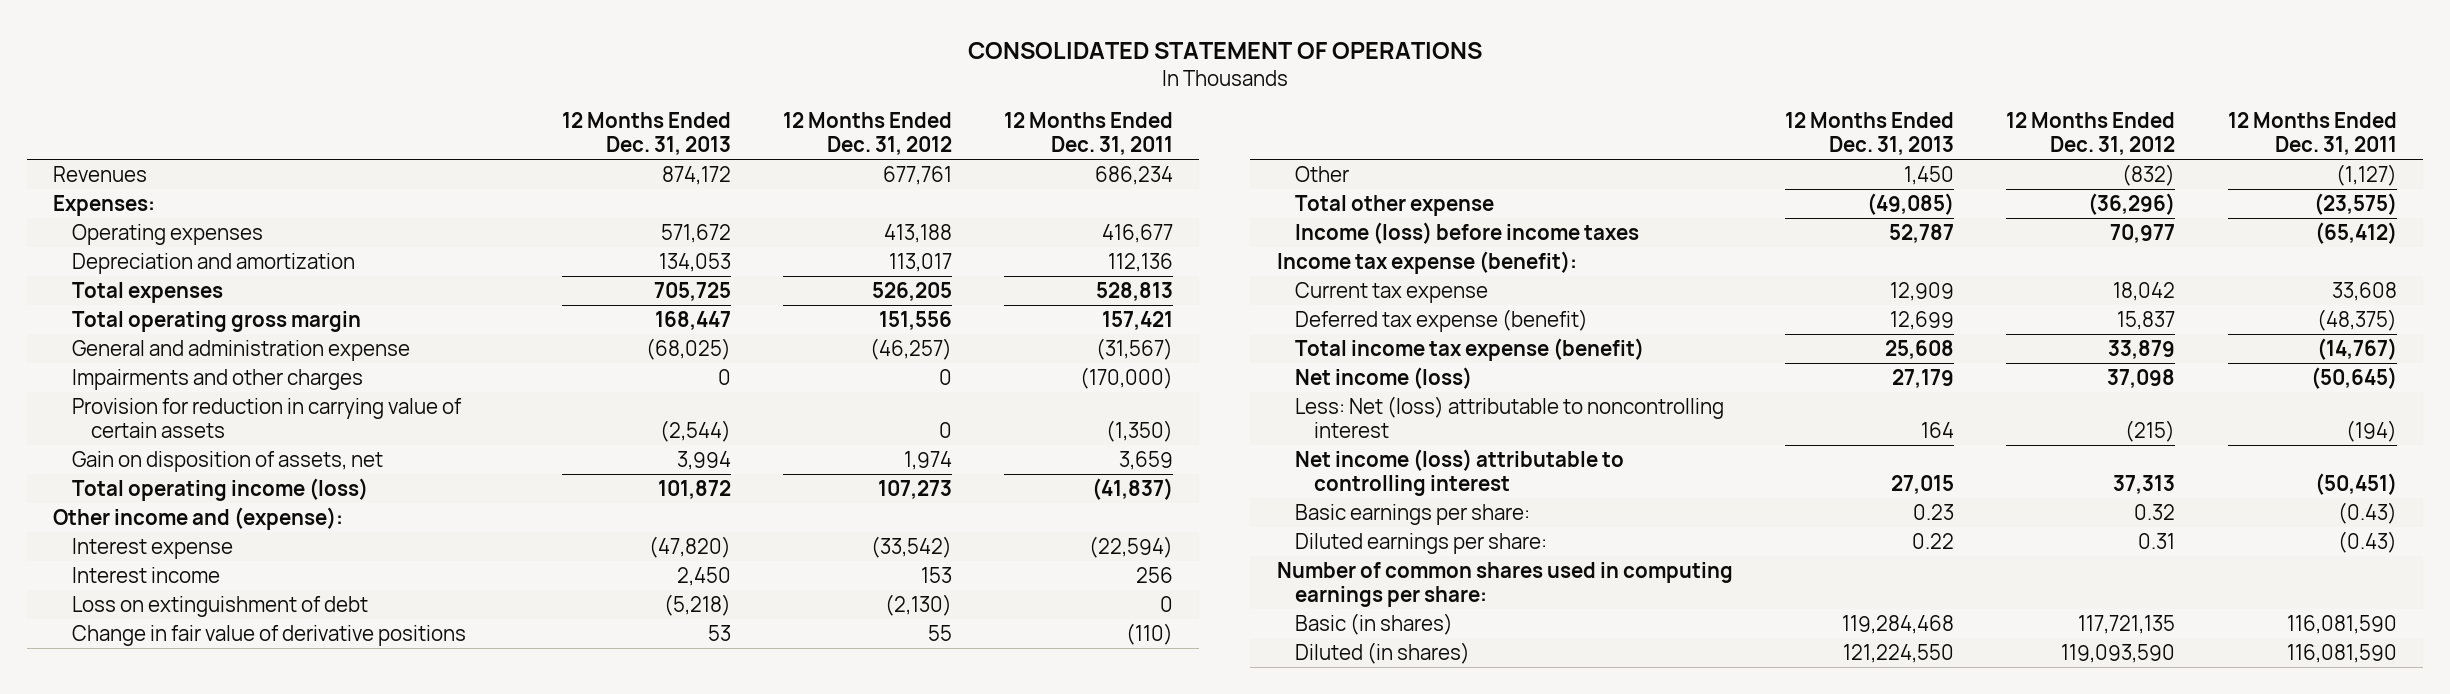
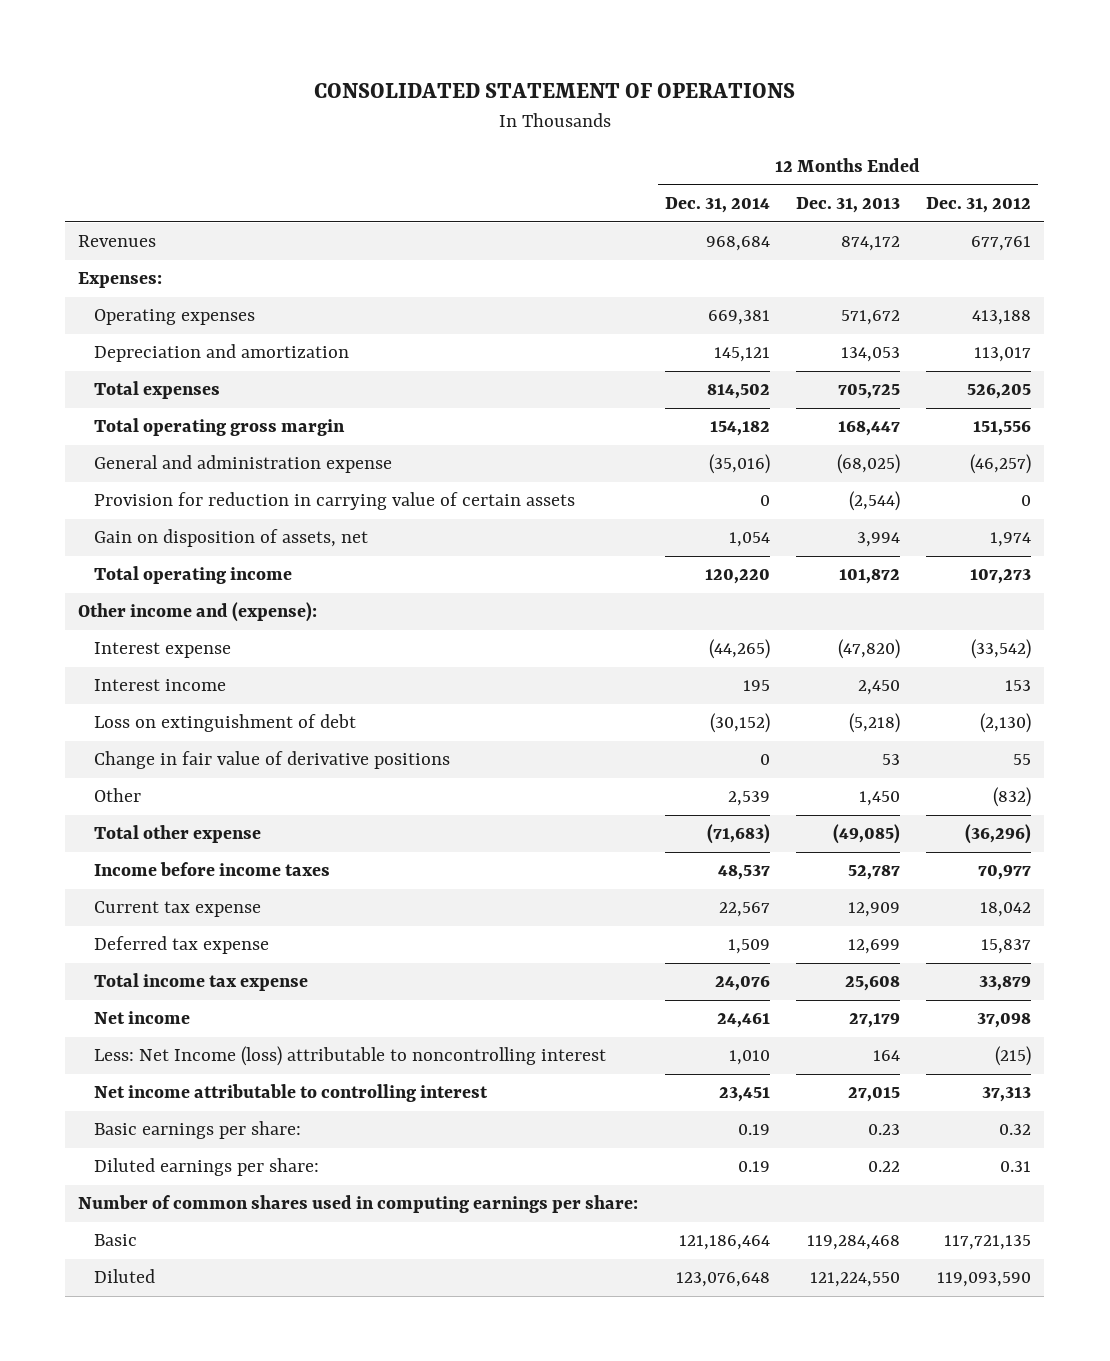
- | 12 Months Ended Dec. 31, 2013 | 12 Months Ended Dec. 31, 2012 | 12 Months Ended Dec. 31, 2011
+ | 12 Months Ended Dec. 31, 2014 | 12 Months Ended Dec. 31, 2013 | 12 Months Ended Dec. 31, 2012
- Impairments and other charges | 0 | 0 | (170,000)
- Total operating income (loss) | 101,872 | 107,273 | (41,837)
+ Total operating income | 120,220 | 101,872 | 107,273
- Income (loss) before income taxes | 52,787 | 70,977 | (65,412)
- Income tax expense (benefit):
+ Income before income taxes | 48,537 | 52,787 | 70,977
- Deferred tax expense (benefit) | 12,699 | 15,837 | (48,375)
- Total income tax expense (benefit) | 25,608 | 33,879 | (14,767)
- Net income (loss) | 27,179 | 37,098 | (50,645)
- Less: Net (loss) attributable to noncontrolling interest | 164 | (215) | (194)
- Net income (loss) attributable to controlling interest | 27,015 | 37,313 | (50,451)
+ Deferred tax expense | 1,509 | 12,699 | 15,837
+ Total income tax expense | 24,076 | 25,608 | 33,879
+ Net income | 24,461 | 27,179 | 37,098
+ Less: Net Income (loss) attributable to noncontrolling interest | 1,010 | 164 | (215)
+ Net income attributable to controlling interest | 23,451 | 27,015 | 37,313
- Basic (in shares) | 119,284,468 | 117,721,135 | 116,081,590
- Diluted (in shares) | 121,224,550 | 119,093,590 | 116,081,590
+ Basic | 121,186,464 | 119,284,468 | 117,721,135
+ Diluted | 123,076,648 | 121,224,550 | 119,093,590

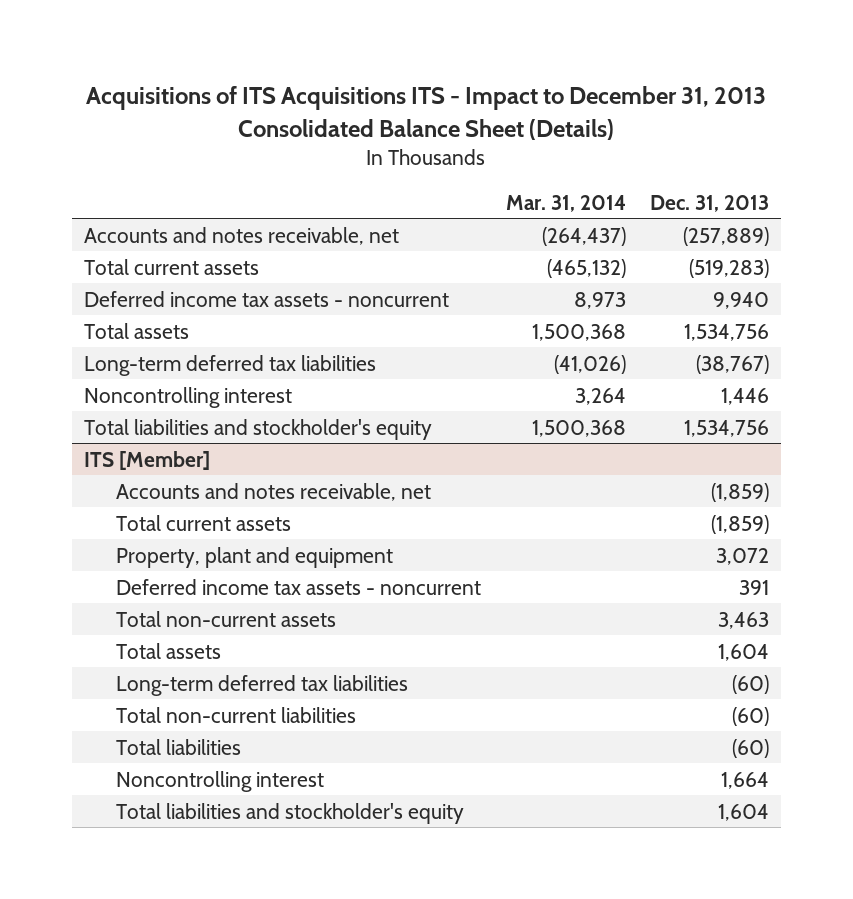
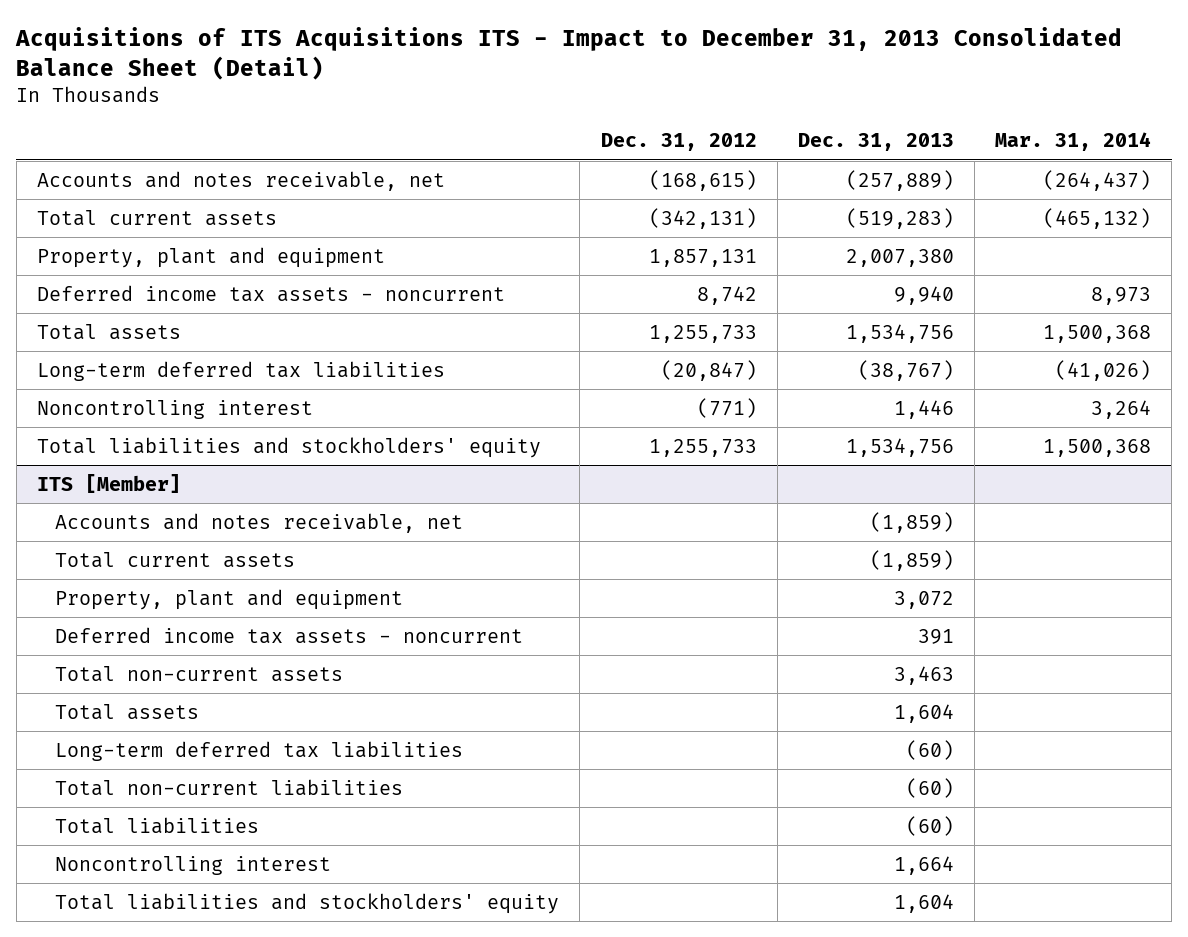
- Acquisitions of ITS Acquisitions ITS - Impact to December 31, 2013 Consolidated Balance Sheet (Details)
+ Acquisitions of ITS Acquisitions ITS - Impact to December 31, 2013 Consolidated Balance Sheet (Detail)
- | Mar. 31, 2014 | Dec. 31, 2013
+ | Dec. 31, 2012 | Dec. 31, 2013 | Mar. 31, 2014
+ Property, plant and equipment | 1,857,131 | 2,007,380 |
- Total liabilities and stockholder's equity | 1,500,368 | 1,534,756
+ Total liabilities and stockholders' equity | 1,255,733 | 1,534,756 | 1,500,368
@ ITS [Member]
- Total liabilities and stockholder's equity | | 1,604
+ Total liabilities and stockholders' equity | | 1,604 |

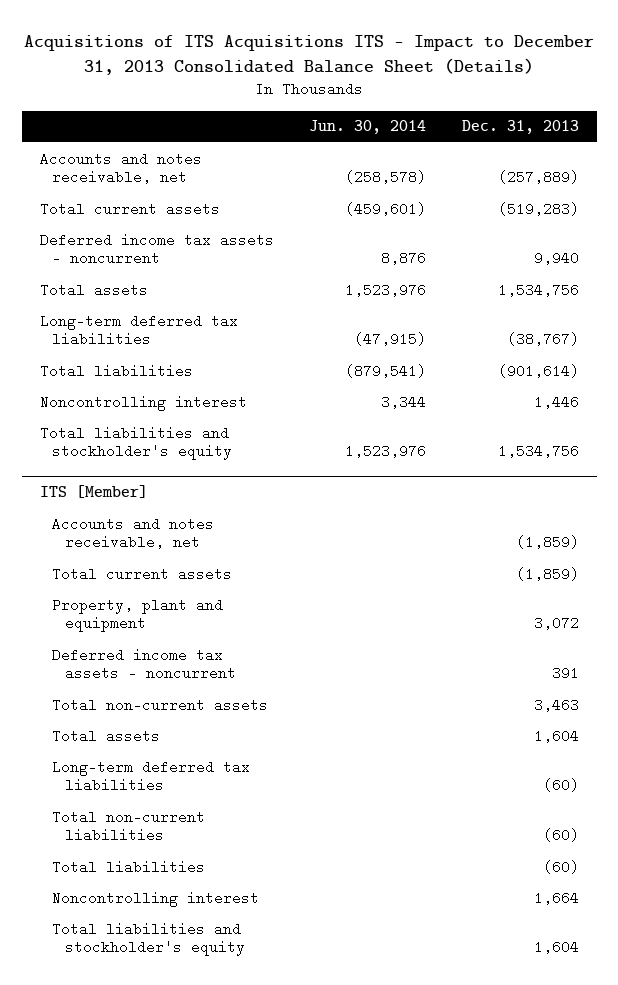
- Acquisitions of ITS Acquisitions ITS - Impact to December 31, 2013 Consolidated Balance Sheet (Detail)
+ Acquisitions of ITS Acquisitions ITS - Impact to December 31, 2013 Consolidated Balance Sheet (Details)
- | Dec. 31, 2012 | Dec. 31, 2013 | Mar. 31, 2014
+ | Jun. 30, 2014 | Dec. 31, 2013
- Property, plant and equipment | 1,857,131 | 2,007,380 |
+ Total liabilities | (879,541) | (901,614)
- Total liabilities and stockholders' equity | 1,255,733 | 1,534,756 | 1,500,368
+ Total liabilities and stockholder's equity | 1,523,976 | 1,534,756
@ ITS [Member]
- Total liabilities and stockholders' equity | | 1,604 |
+ Total liabilities and stockholder's equity | | 1,604

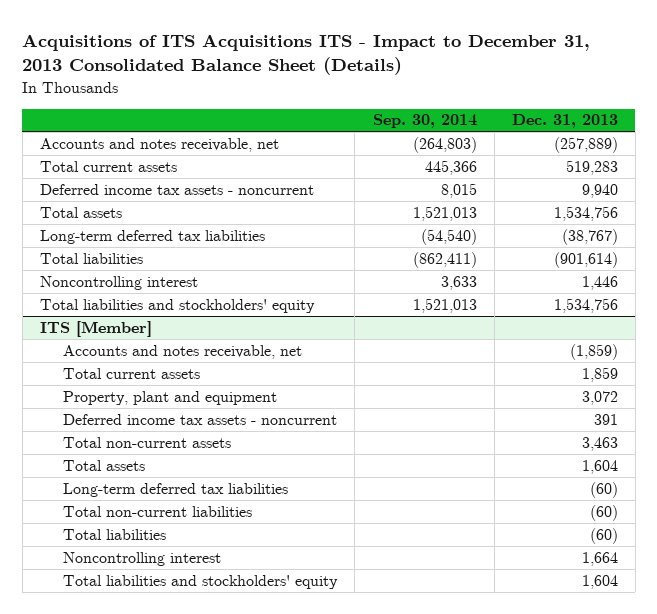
- | Jun. 30, 2014 | Dec. 31, 2013
+ | Sep. 30, 2014 | Dec. 31, 2013
- Total current assets | (459,601) | (519,283)
+ Total current assets | 445,366 | 519,283
- Total liabilities and stockholder's equity | 1,523,976 | 1,534,756
+ Total liabilities and stockholders' equity | 1,521,013 | 1,534,756
@ ITS [Member]
- Total current assets | | (1,859)
+ Total current assets | | 1,859
- Total liabilities and stockholder's equity | | 1,604
+ Total liabilities and stockholders' equity | | 1,604

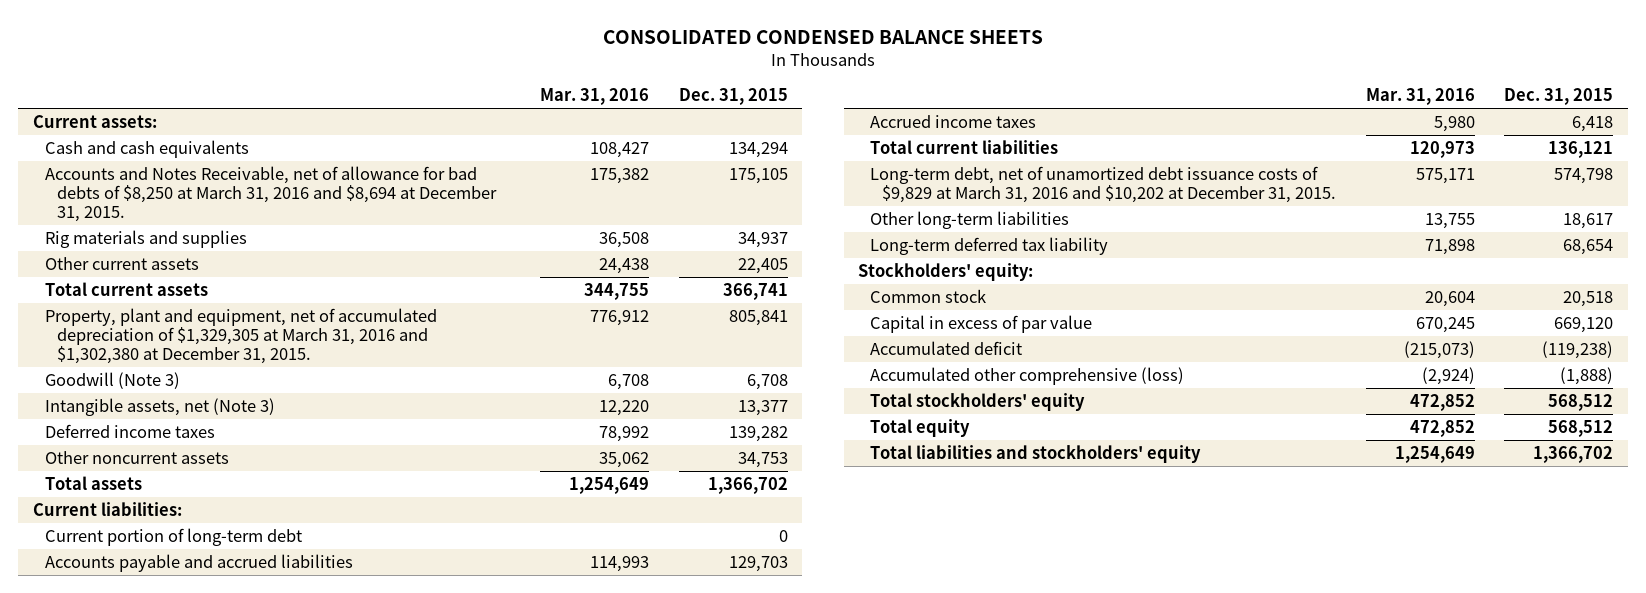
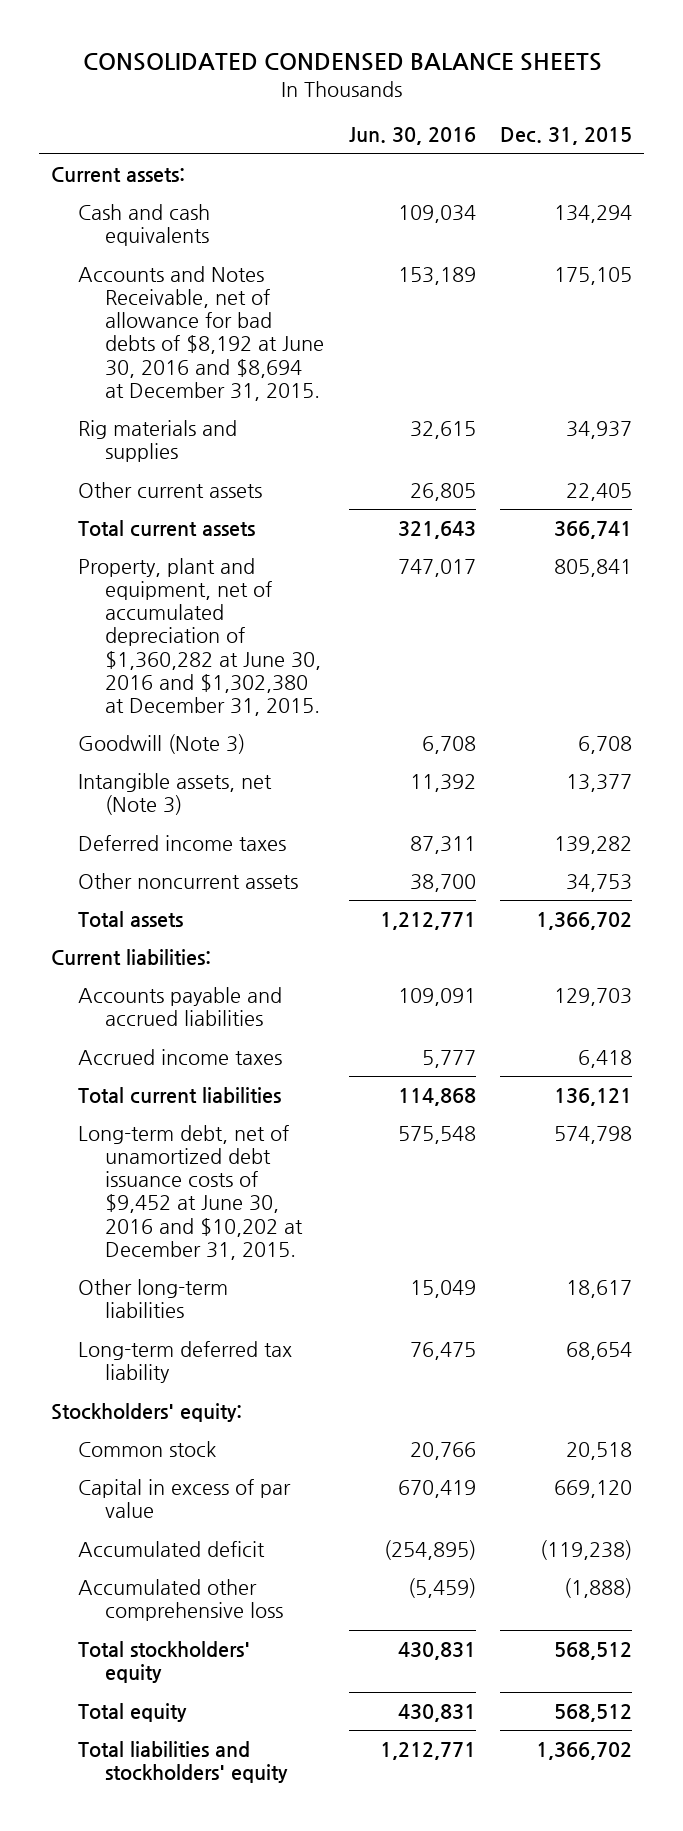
- | Mar. 31, 2016 | Dec. 31, 2015
+ | Jun. 30, 2016 | Dec. 31, 2015
- Accounts and Notes Receivable, net of allowance for bad debts of $8,250 at March 31, 2016 and $8,694 at December 31, 2015. | 175,382 | 175,105
+ Accounts and Notes Receivable, net of allowance for bad debts of $8,192 at June 30, 2016 and $8,694 at December 31, 2015. | 153,189 | 175,105
- Property, plant and equipment, net of accumulated depreciation of $1,329,305 at March 31, 2016 and $1,302,380 at December 31, 2015. | 776,912 | 805,841
+ Property, plant and equipment, net of accumulated depreciation of $1,360,282 at June 30, 2016 and $1,302,380 at December 31, 2015. | 747,017 | 805,841
- Current portion of long-term debt | | 0
- Long-term debt, net of unamortized debt issuance costs of $9,829 at March 31, 2016 and $10,202 at December 31, 2015. | 575,171 | 574,798
+ Long-term debt, net of unamortized debt issuance costs of $9,452 at June 30, 2016 and $10,202 at December 31, 2015. | 575,548 | 574,798
- Accumulated other comprehensive (loss) | (2,924) | (1,888)
+ Accumulated other comprehensive loss | (5,459) | (1,888)

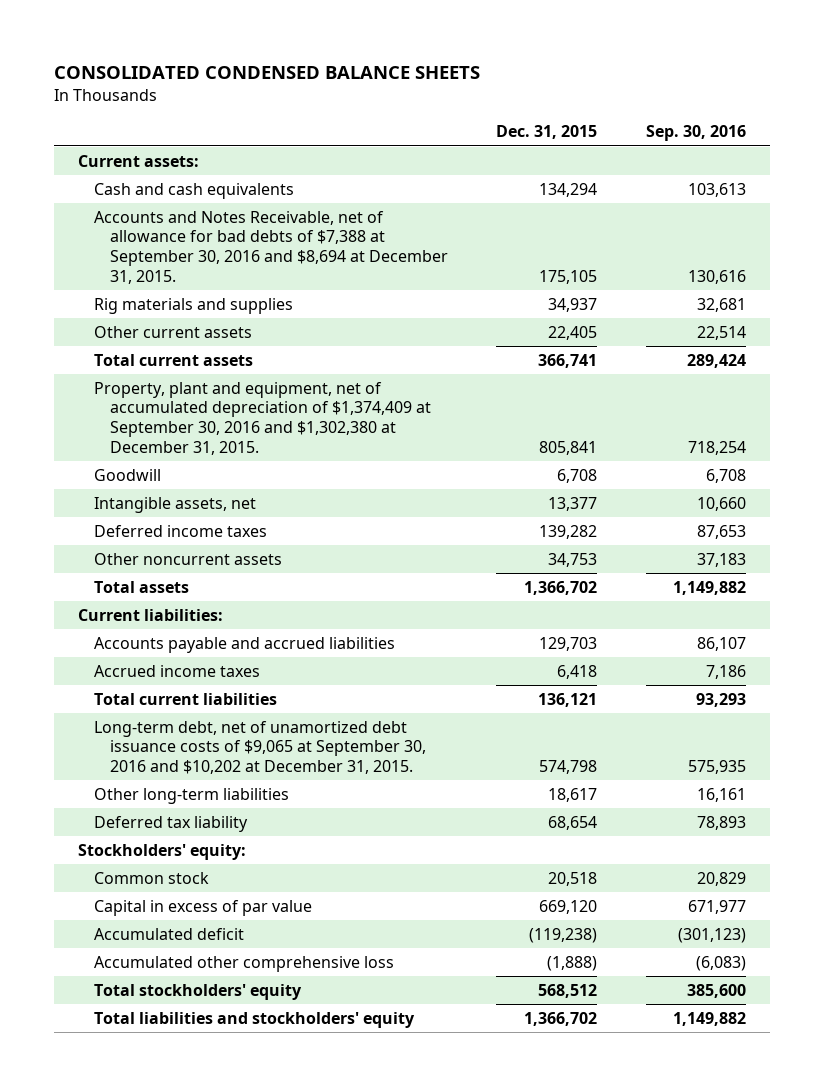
- | Jun. 30, 2016 | Dec. 31, 2015
+ | Dec. 31, 2015 | Sep. 30, 2016
- Accounts and Notes Receivable, net of allowance for bad debts of $8,192 at June 30, 2016 and $8,694 at December 31, 2015. | 153,189 | 175,105
+ Accounts and Notes Receivable, net of allowance for bad debts of $7,388 at September 30, 2016 and $8,694 at December 31, 2015. | 175,105 | 130,616
- Property, plant and equipment, net of accumulated depreciation of $1,360,282 at June 30, 2016 and $1,302,380 at December 31, 2015. | 747,017 | 805,841
- Goodwill (Note 3) | 6,708 | 6,708
- Intangible assets, net (Note 3) | 11,392 | 13,377
+ Property, plant and equipment, net of accumulated depreciation of $1,374,409 at September 30, 2016 and $1,302,380 at December 31, 2015. | 805,841 | 718,254
+ Goodwill | 6,708 | 6,708
+ Intangible assets, net | 13,377 | 10,660
- Long-term debt, net of unamortized debt issuance costs of $9,452 at June 30, 2016 and $10,202 at December 31, 2015. | 575,548 | 574,798
+ Long-term debt, net of unamortized debt issuance costs of $9,065 at September 30, 2016 and $10,202 at December 31, 2015. | 574,798 | 575,935
- Long-term deferred tax liability | 76,475 | 68,654
+ Deferred tax liability | 68,654 | 78,893
- Total equity | 430,831 | 568,512

